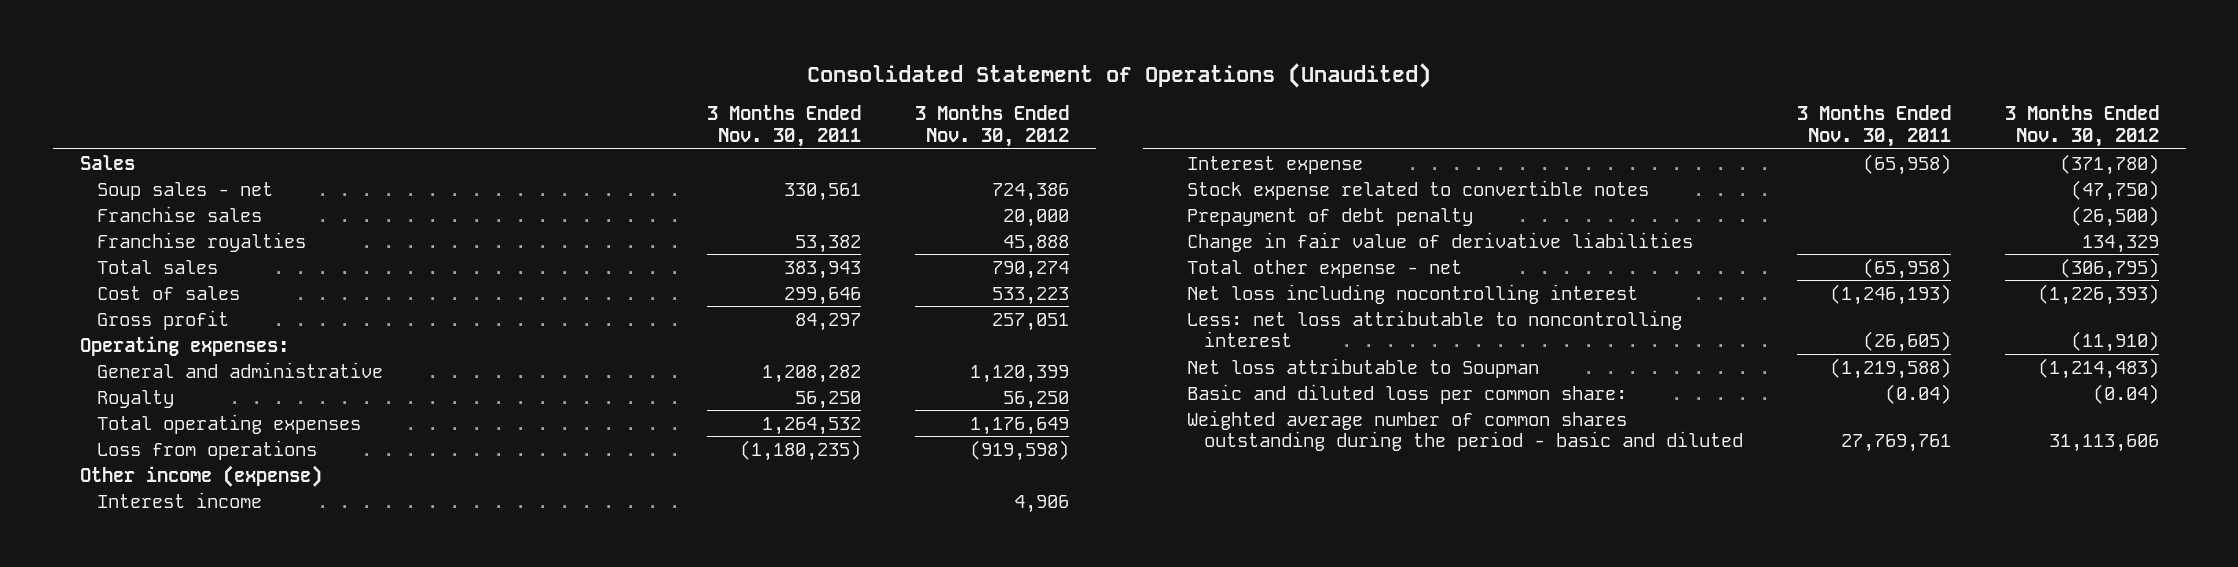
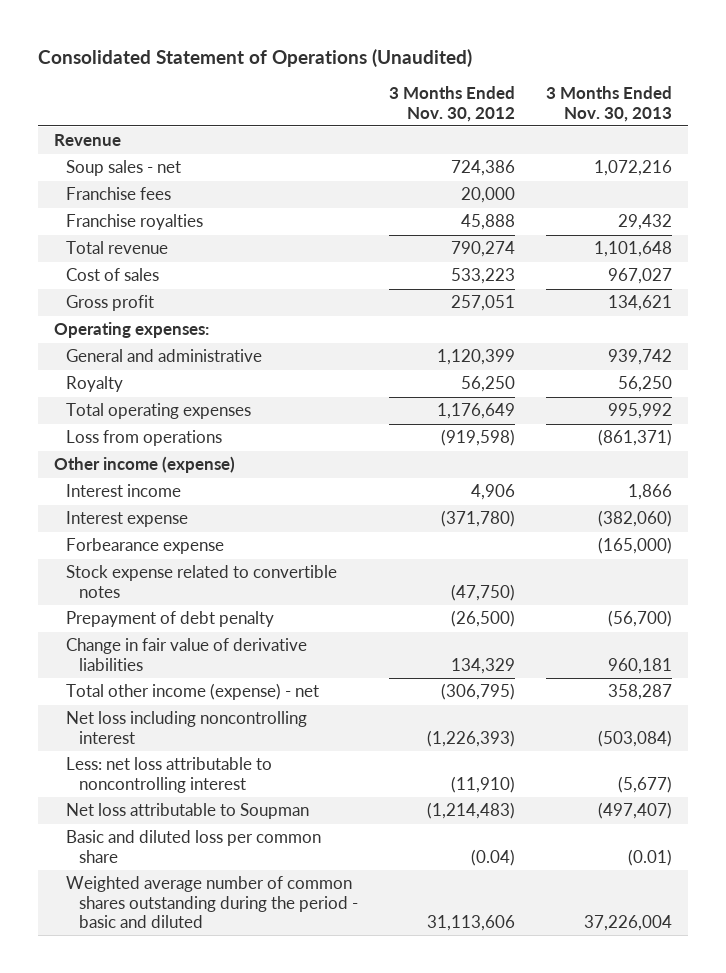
- | 3 Months Ended Nov. 30, 2011 | 3 Months Ended Nov. 30, 2012
+ | 3 Months Ended Nov. 30, 2012 | 3 Months Ended Nov. 30, 2013
- Sales
+ Revenue
- Franchise sales | | 20,000
+ Franchise fees | 20,000 |
- Total sales | 383,943 | 790,274
+ Total revenue | 790,274 | 1,101,648
+ Forbearance expense | | (165,000)
- Total other expense - net | (65,958) | (306,795)
- Net loss including nocontrolling interest | (1,246,193) | (1,226,393)
+ Total other income (expense) - net | (306,795) | 358,287
+ Net loss including noncontrolling interest | (1,226,393) | (503,084)
- Basic and diluted loss per common share: | (0.04) | (0.04)
+ Basic and diluted loss per common share | (0.04) | (0.01)

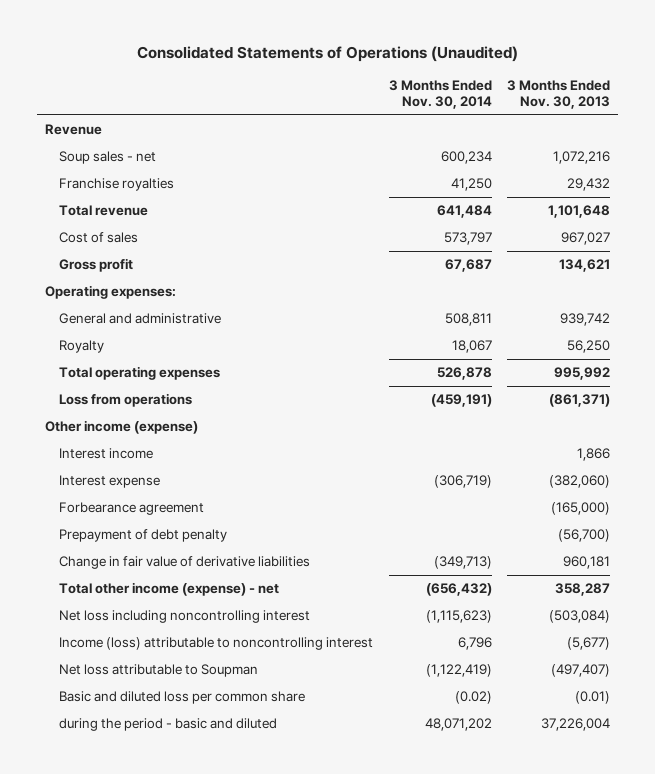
- Consolidated Statement of Operations (Unaudited)
+ Consolidated Statements of Operations (Unaudited)
- | 3 Months Ended Nov. 30, 2012 | 3 Months Ended Nov. 30, 2013
+ | 3 Months Ended Nov. 30, 2014 | 3 Months Ended Nov. 30, 2013
- Franchise fees | 20,000 |
- Forbearance expense | | (165,000)
- Stock expense related to convertible notes | (47,750) |
+ Forbearance agreement | | (165,000)
- Less: net loss attributable to noncontrolling interest | (11,910) | (5,677)
+ Income (loss) attributable to noncontrolling interest | 6,796 | (5,677)
- Weighted average number of common shares outstanding during the period - basic and diluted | 31,113,606 | 37,226,004
+ during the period - basic and diluted | 48,071,202 | 37,226,004

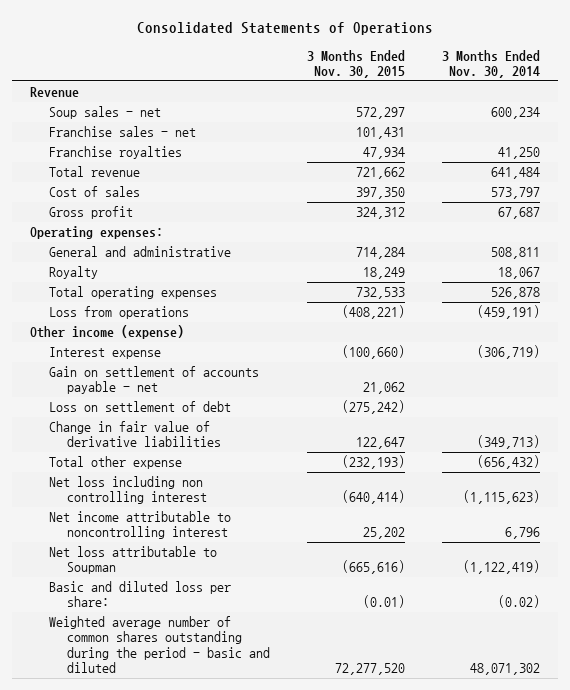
- Consolidated Statements of Operations (Unaudited)
+ Consolidated Statements of Operations
- | 3 Months Ended Nov. 30, 2014 | 3 Months Ended Nov. 30, 2013
+ | 3 Months Ended Nov. 30, 2015 | 3 Months Ended Nov. 30, 2014
+ Franchise sales - net | 101,431 |
- Interest income | | 1,866
- Forbearance agreement | | (165,000)
- Prepayment of debt penalty | | (56,700)
+ Gain on settlement of accounts payable - net | 21,062 |
+ Loss on settlement of debt | (275,242) |
- Total other income (expense) - net | (656,432) | 358,287
- Net loss including noncontrolling interest | (1,115,623) | (503,084)
- Income (loss) attributable to noncontrolling interest | 6,796 | (5,677)
+ Total other expense | (232,193) | (656,432)
+ Net loss including non controlling interest | (640,414) | (1,115,623)
+ Net income attributable to noncontrolling interest | 25,202 | 6,796
- Basic and diluted loss per common share | (0.02) | (0.01)
- during the period - basic and diluted | 48,071,202 | 37,226,004
+ Basic and diluted loss per share: | (0.01) | (0.02)
+ Weighted average number of common shares outstanding during the period - basic and diluted | 72,277,520 | 48,071,302

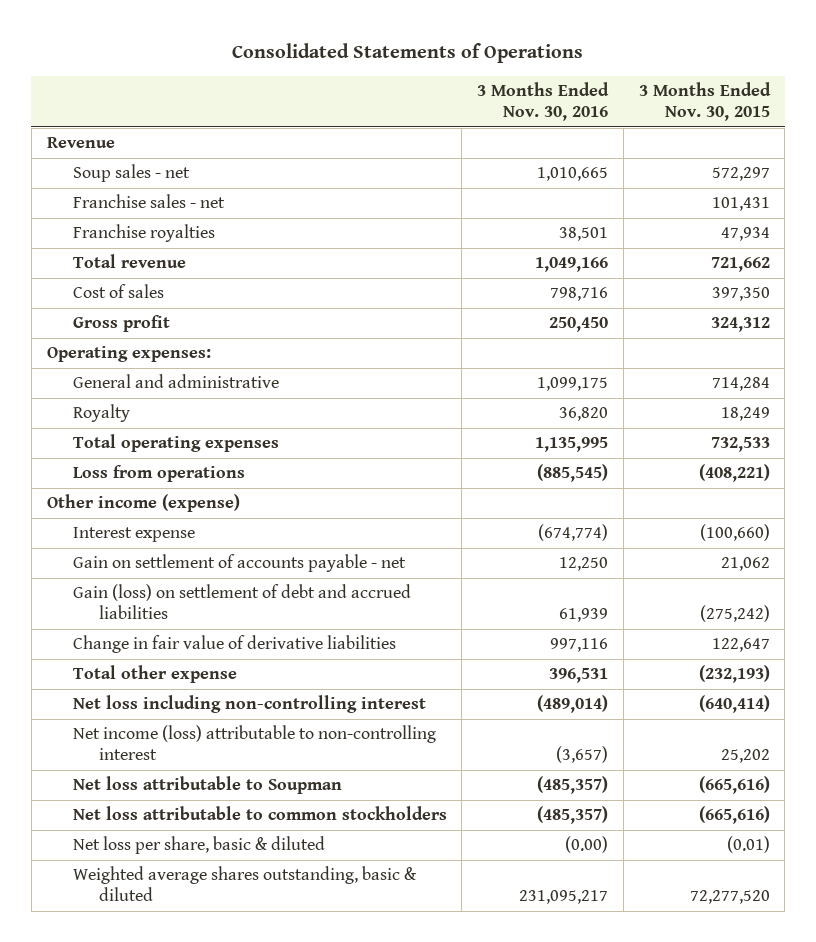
- | 3 Months Ended Nov. 30, 2015 | 3 Months Ended Nov. 30, 2014
+ | 3 Months Ended Nov. 30, 2016 | 3 Months Ended Nov. 30, 2015
- Loss on settlement of debt | (275,242) |
+ Gain (loss) on settlement of debt and accrued liabilities | 61,939 | (275,242)
- Net loss including non controlling interest | (640,414) | (1,115,623)
- Net income attributable to noncontrolling interest | 25,202 | 6,796
+ Net loss including non-controlling interest | (489,014) | (640,414)
+ Net income (loss) attributable to non-controlling interest | (3,657) | 25,202
- Basic and diluted loss per share: | (0.01) | (0.02)
- Weighted average number of common shares outstanding during the period - basic and diluted | 72,277,520 | 48,071,302
+ Net loss attributable to common stockholders | (485,357) | (665,616)
+ Net loss per share, basic & diluted | (0.00) | (0.01)
+ Weighted average shares outstanding, basic & diluted | 231,095,217 | 72,277,520

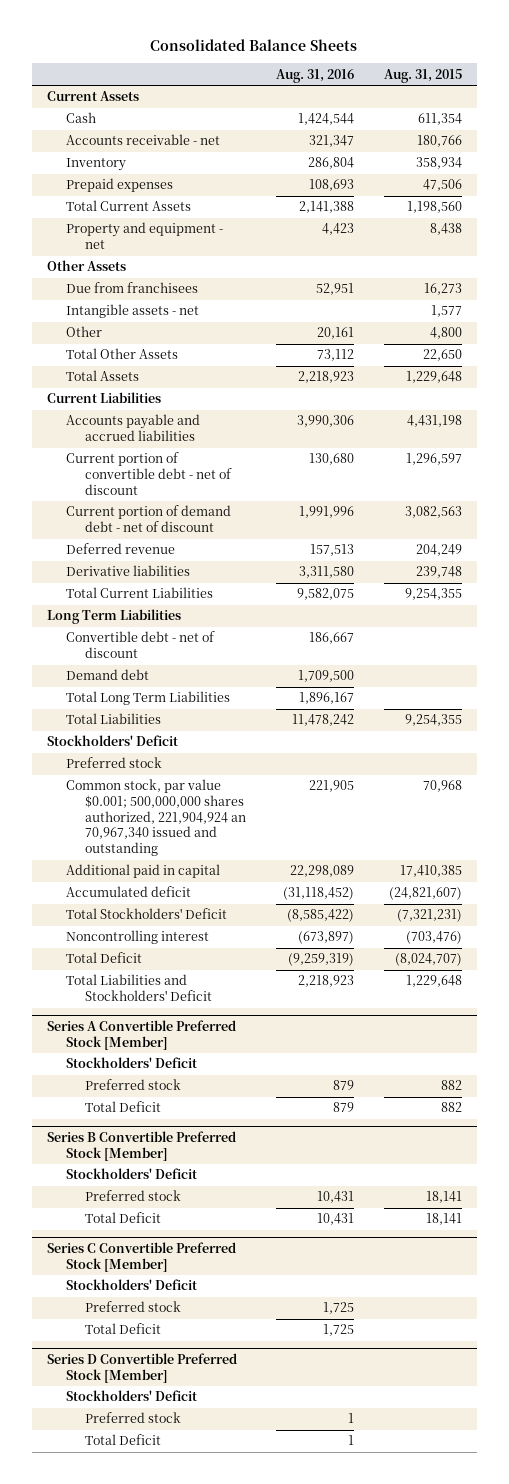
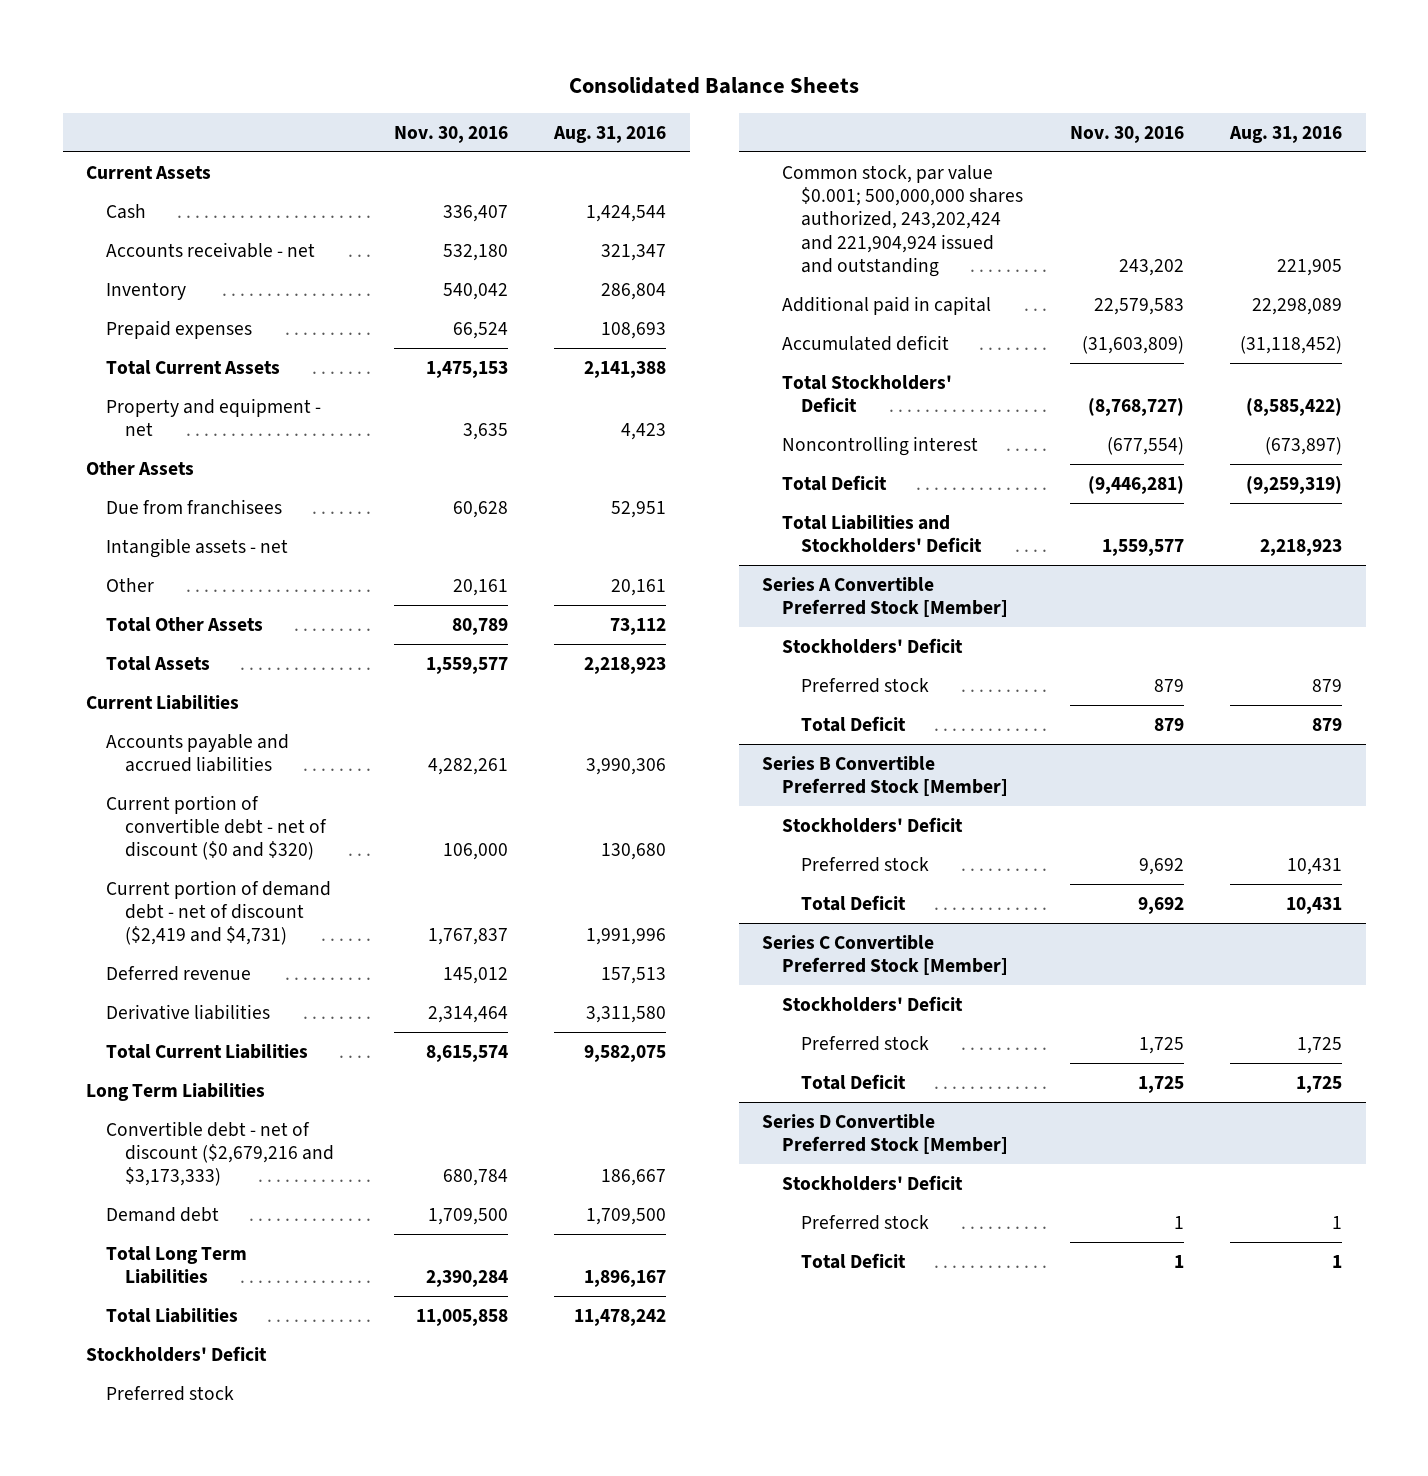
- | Aug. 31, 2016 | Aug. 31, 2015
+ | Nov. 30, 2016 | Aug. 31, 2016
- Current portion of convertible debt - net of discount | 130,680 | 1,296,597
- Current portion of demand debt - net of discount | 1,991,996 | 3,082,563
+ Current portion of convertible debt - net of discount ($0 and $320) | 106,000 | 130,680
+ Current portion of demand debt - net of discount ($2,419 and $4,731) | 1,767,837 | 1,991,996
- Convertible debt - net of discount | 186,667 |
+ Convertible debt - net of discount ($2,679,216 and $3,173,333) | 680,784 | 186,667
- Common stock, par value $0.001; 500,000,000 shares authorized, 221,904,924 an 70,967,340 issued and outstanding | 221,905 | 70,968
+ Common stock, par value $0.001; 500,000,000 shares authorized, 243,202,424 and 221,904,924 issued and outstanding | 243,202 | 221,905

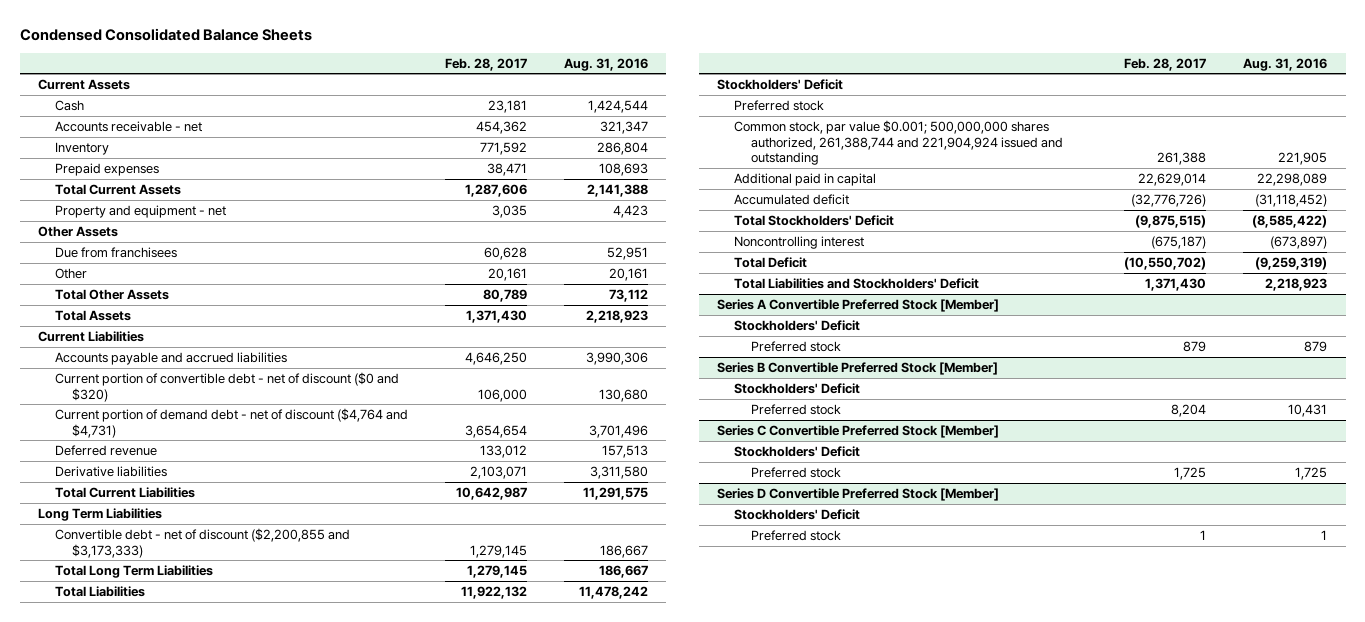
- Consolidated Balance Sheets
+ Condensed Consolidated Balance Sheets
- | Nov. 30, 2016 | Aug. 31, 2016
+ | Feb. 28, 2017 | Aug. 31, 2016
- Intangible assets - net
- Current portion of demand debt - net of discount ($2,419 and $4,731) | 1,767,837 | 1,991,996
+ Current portion of demand debt - net of discount ($4,764 and $4,731) | 3,654,654 | 3,701,496
- Total Current Liabilities | 8,615,574 | 9,582,075
+ Total Current Liabilities | 10,642,987 | 11,291,575
- Convertible debt - net of discount ($2,679,216 and $3,173,333) | 680,784 | 186,667
- Demand debt | 1,709,500 | 1,709,500
- Total Long Term Liabilities | 2,390,284 | 1,896,167
+ Convertible debt - net of discount ($2,200,855 and $3,173,333) | 1,279,145 | 186,667
+ Total Long Term Liabilities | 1,279,145 | 186,667
- Common stock, par value $0.001; 500,000,000 shares authorized, 243,202,424 and 221,904,924 issued and outstanding | 243,202 | 221,905
+ Common stock, par value $0.001; 500,000,000 shares authorized, 261,388,744 and 221,904,924 issued and outstanding | 261,388 | 221,905
@ Series A Convertible Preferred Stock [Member]
- Total Deficit | 879 | 879
@ Series B Convertible Preferred Stock [Member]
- Total Deficit | 9,692 | 10,431
@ Series C Convertible Preferred Stock [Member]
- Total Deficit | 1,725 | 1,725
@ Series D Convertible Preferred Stock [Member]
- Total Deficit | 1 | 1

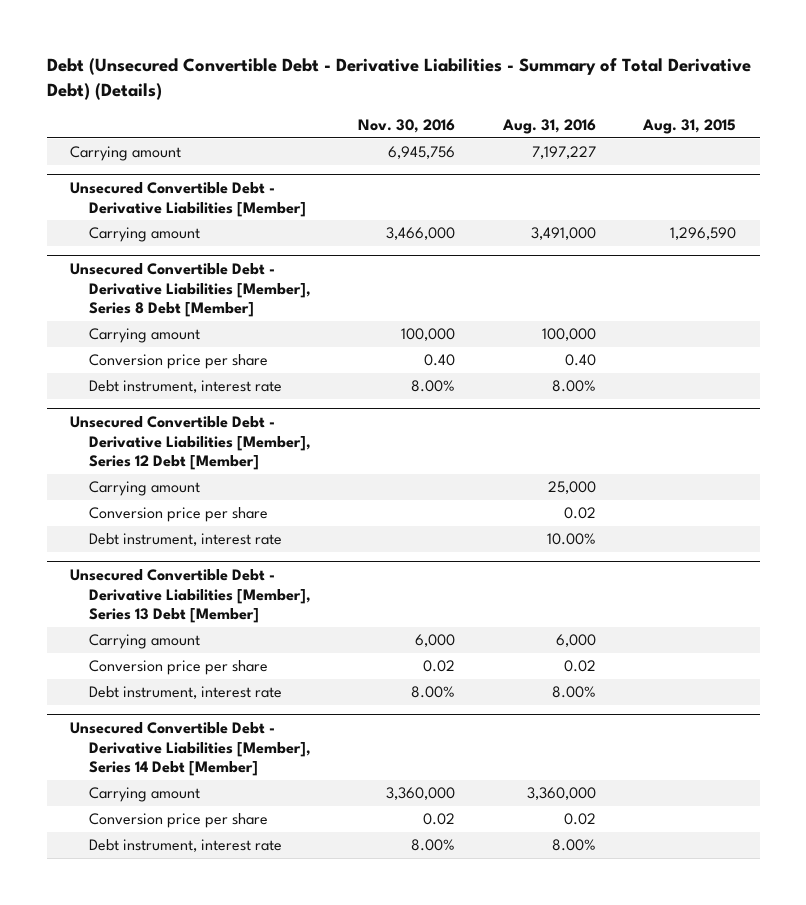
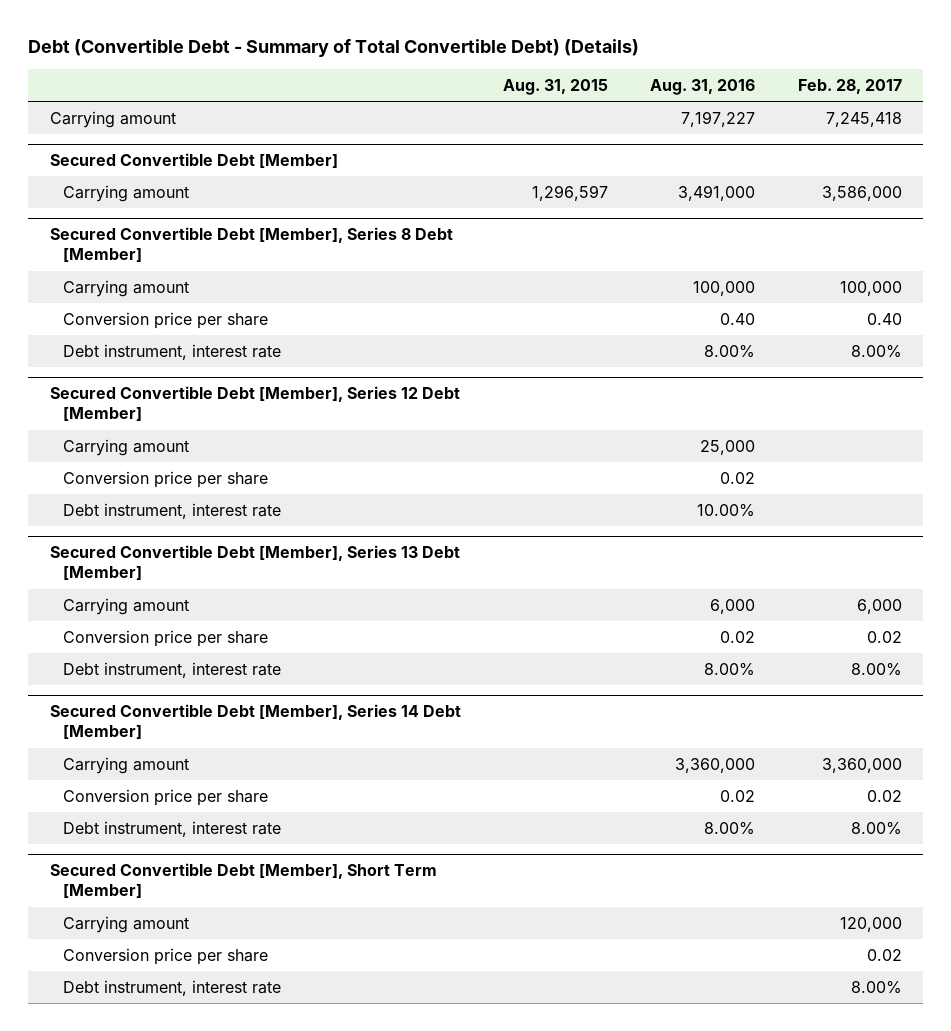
- Debt (Unsecured Convertible Debt - Derivative Liabilities - Summary of Total Derivative Debt) (Details)
+ Debt (Convertible Debt - Summary of Total Convertible Debt) (Details)
- | Nov. 30, 2016 | Aug. 31, 2016 | Aug. 31, 2015
+ | Aug. 31, 2015 | Aug. 31, 2016 | Feb. 28, 2017
- Unsecured Convertible Debt - Derivative Liabilities [Member]
- Carrying amount | 3,466,000 | 3,491,000 | 1,296,590
- Unsecured Convertible Debt - Derivative Liabilities [Member], Series 8 Debt [Member]
+ Secured Convertible Debt [Member]
+ Carrying amount | 1,296,597 | 3,491,000 | 3,586,000
+ Secured Convertible Debt [Member], Series 8 Debt [Member]
- Unsecured Convertible Debt - Derivative Liabilities [Member], Series 12 Debt [Member]
+ Secured Convertible Debt [Member], Series 12 Debt [Member]
- Unsecured Convertible Debt - Derivative Liabilities [Member], Series 13 Debt [Member]
+ Secured Convertible Debt [Member], Series 13 Debt [Member]
- Unsecured Convertible Debt - Derivative Liabilities [Member], Series 14 Debt [Member]
+ Secured Convertible Debt [Member], Series 14 Debt [Member]
+ Secured Convertible Debt [Member], Short Term [Member]
+ Carrying amount | | | 120,000
+ Conversion price per share | | | 0.02
+ Debt instrument, interest rate | | | 8.00%

